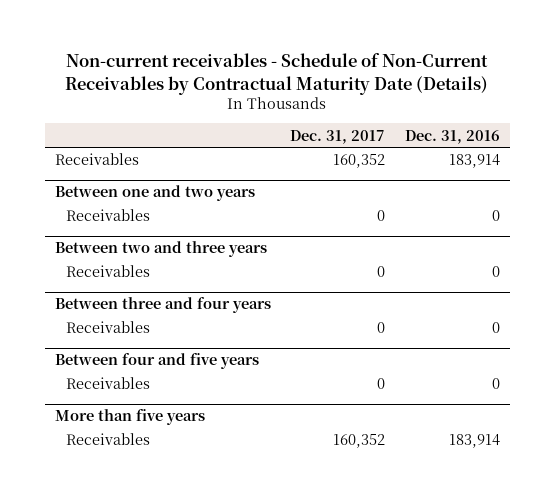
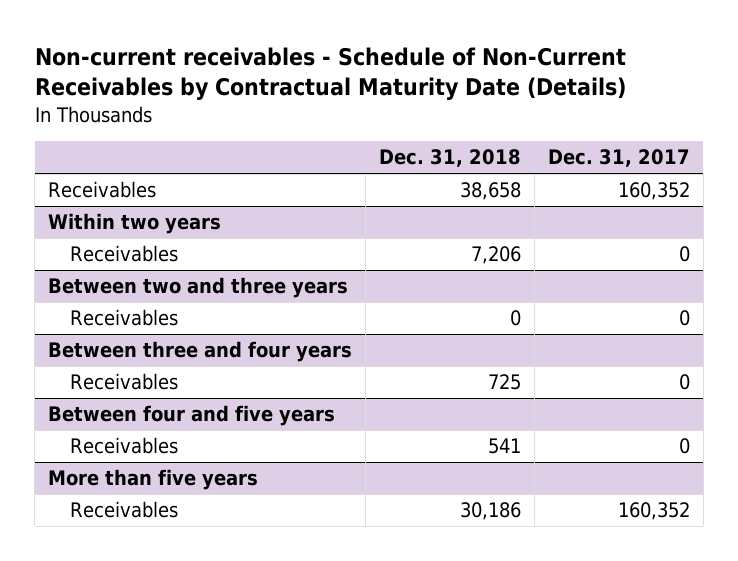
- | Dec. 31, 2017 | Dec. 31, 2016
+ | Dec. 31, 2018 | Dec. 31, 2017
- Between one and two years
+ Within two years

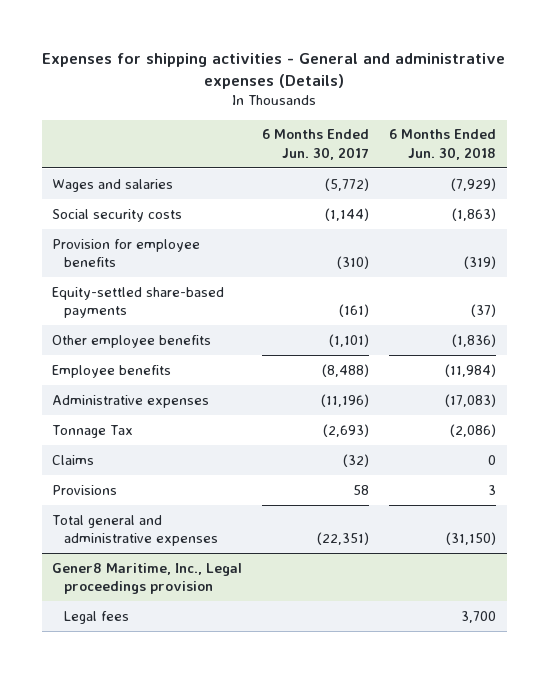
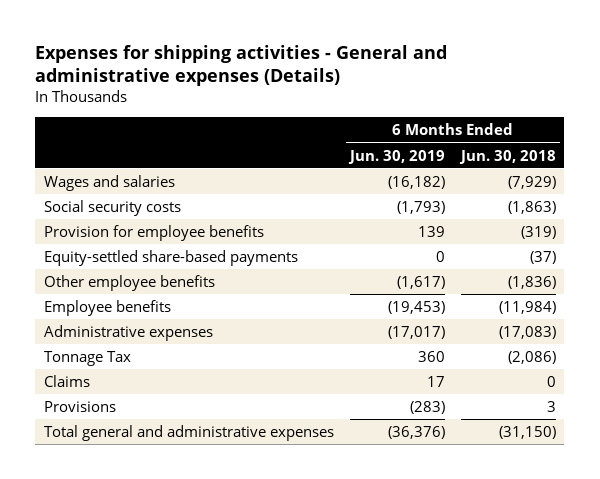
- | 6 Months Ended Jun. 30, 2017 | 6 Months Ended Jun. 30, 2018
+ | 6 Months Ended Jun. 30, 2019 | 6 Months Ended Jun. 30, 2018
- Gener8 Maritime, Inc., Legal proceedings provision
- Legal fees | | 3,700

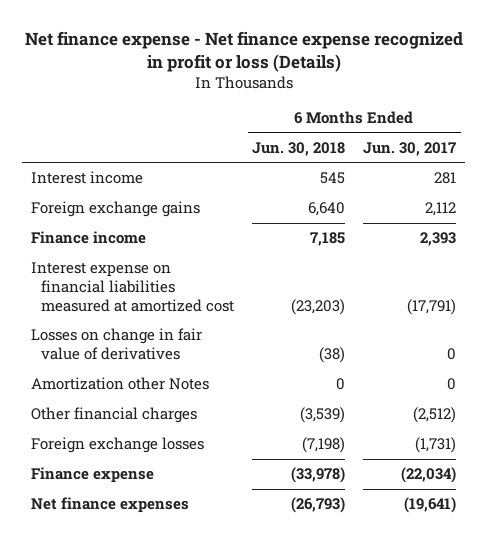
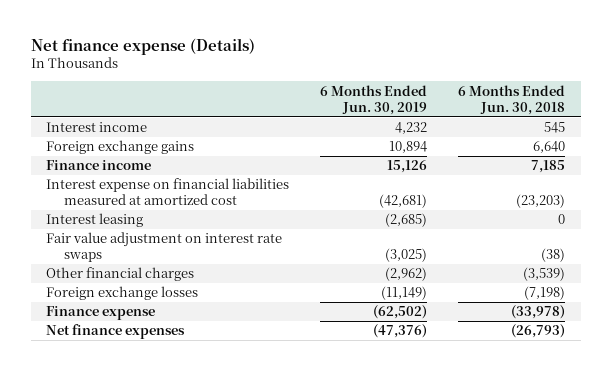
- Net finance expense - Net finance expense recognized in profit or loss (Details)
+ Net finance expense (Details)
- | 6 Months Ended Jun. 30, 2018 | 6 Months Ended Jun. 30, 2017
+ | 6 Months Ended Jun. 30, 2019 | 6 Months Ended Jun. 30, 2018
- Losses on change in fair value of derivatives | (38) | 0
- Amortization other Notes | 0 | 0
+ Interest leasing | (2,685) | 0
+ Fair value adjustment on interest rate swaps | (3,025) | (38)

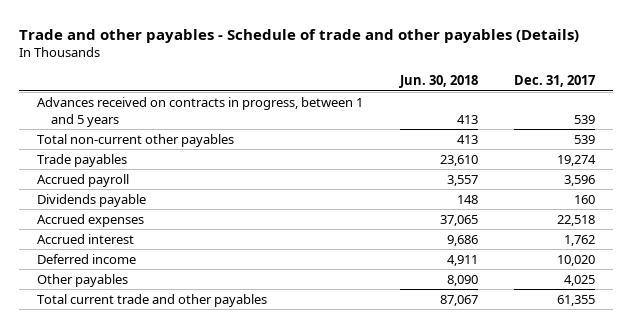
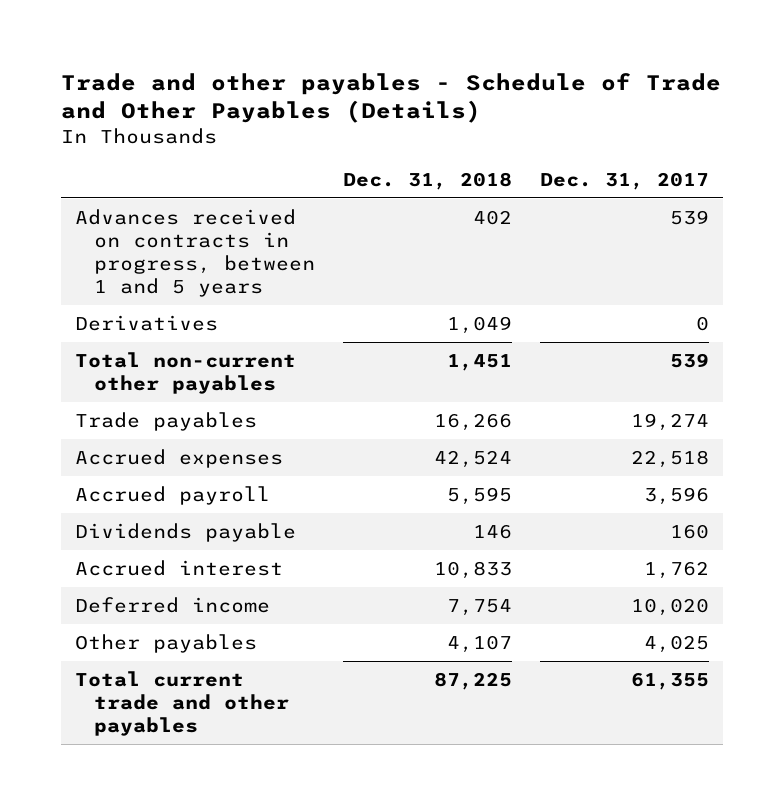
- Trade and other payables - Schedule of trade and other payables (Details)
+ Trade and other payables - Schedule of Trade and Other Payables (Details)
- | Jun. 30, 2018 | Dec. 31, 2017
+ | Dec. 31, 2018 | Dec. 31, 2017
+ Derivatives | 1,049 | 0
moved up: Accrued expenses | 42,524 | 22,518

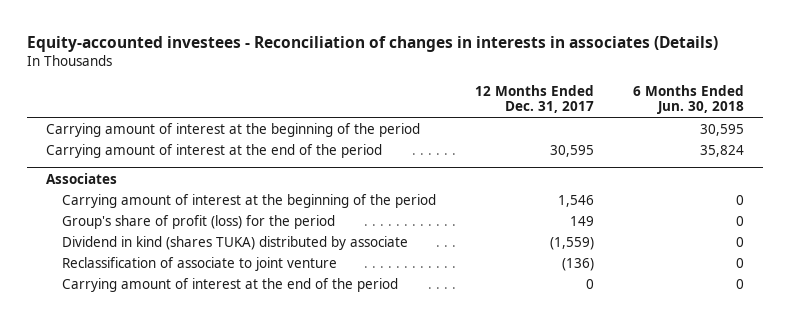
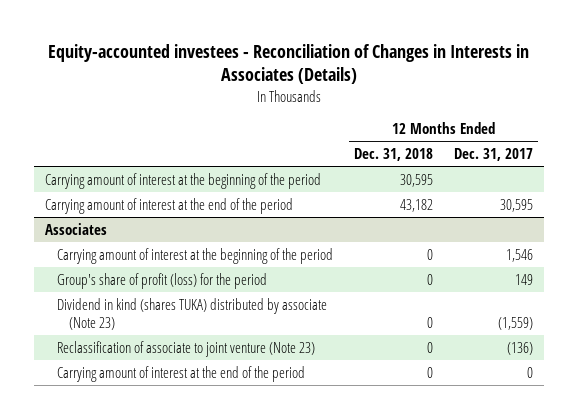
- Equity-accounted investees - Reconciliation of changes in interests in associates (Details)
+ Equity-accounted investees - Reconciliation of Changes in Interests in Associates (Details)
- | 12 Months Ended Dec. 31, 2017 | 6 Months Ended Jun. 30, 2018
+ | 12 Months Ended Dec. 31, 2018 | 12 Months Ended Dec. 31, 2017
@ Associates
- Dividend in kind (shares TUKA) distributed by associate | (1,559) | 0
- Reclassification of associate to joint venture | (136) | 0
+ Dividend in kind (shares TUKA) distributed by associate (Note 23) | 0 | (1,559)
+ Reclassification of associate to joint venture (Note 23) | 0 | (136)

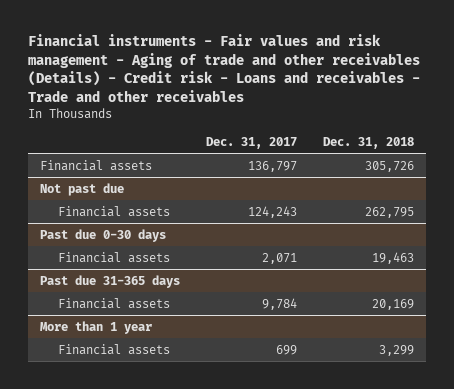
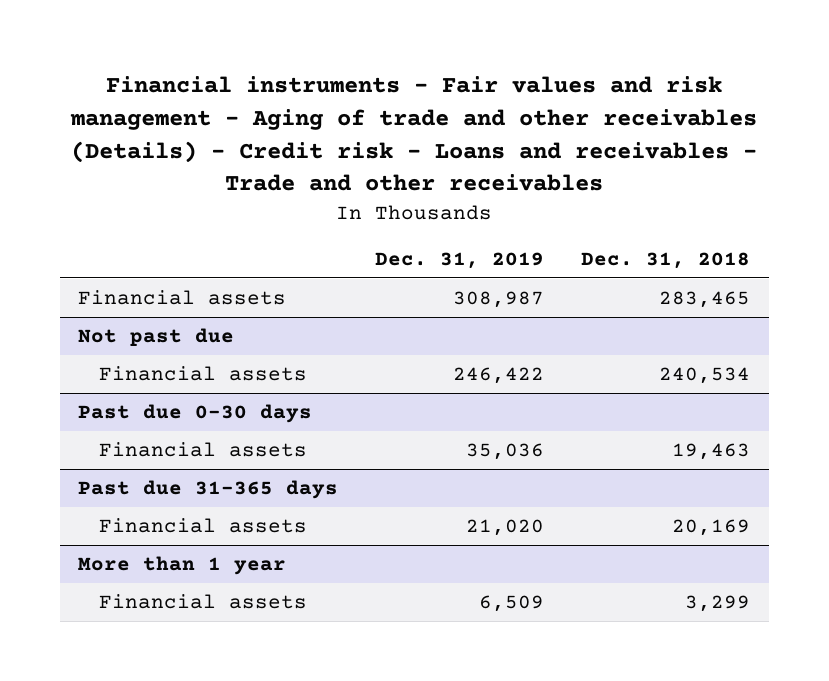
- | Dec. 31, 2017 | Dec. 31, 2018
+ | Dec. 31, 2019 | Dec. 31, 2018
- Financial assets | 136,797 | 305,726
+ Financial assets | 308,987 | 283,465
@ Not past due
- Financial assets | 124,243 | 262,795
+ Financial assets | 246,422 | 240,534

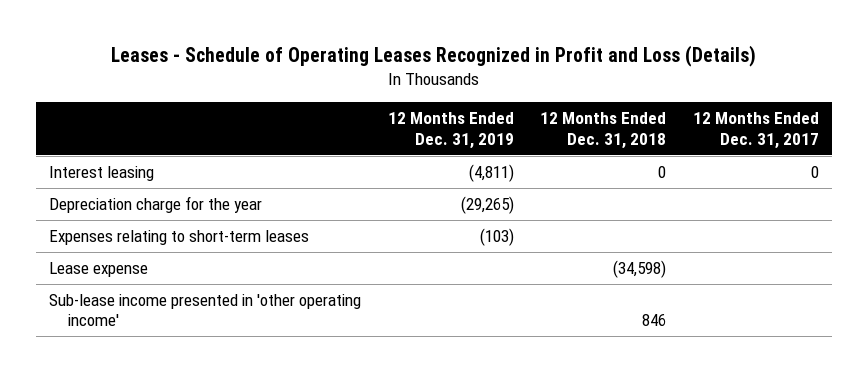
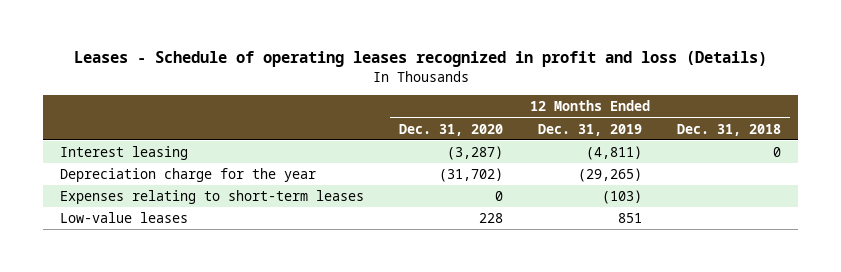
- Leases - Schedule of Operating Leases Recognized in Profit and Loss (Details)
+ Leases - Schedule of operating leases recognized in profit and loss (Details)
- | 12 Months Ended Dec. 31, 2019 | 12 Months Ended Dec. 31, 2018 | 12 Months Ended Dec. 31, 2017
+ | 12 Months Ended Dec. 31, 2020 | 12 Months Ended Dec. 31, 2019 | 12 Months Ended Dec. 31, 2018
- Lease expense | | (34,598) |
- Sub-lease income presented in 'other operating income' | | 846 |
+ Low-value leases | 228 | 851 |

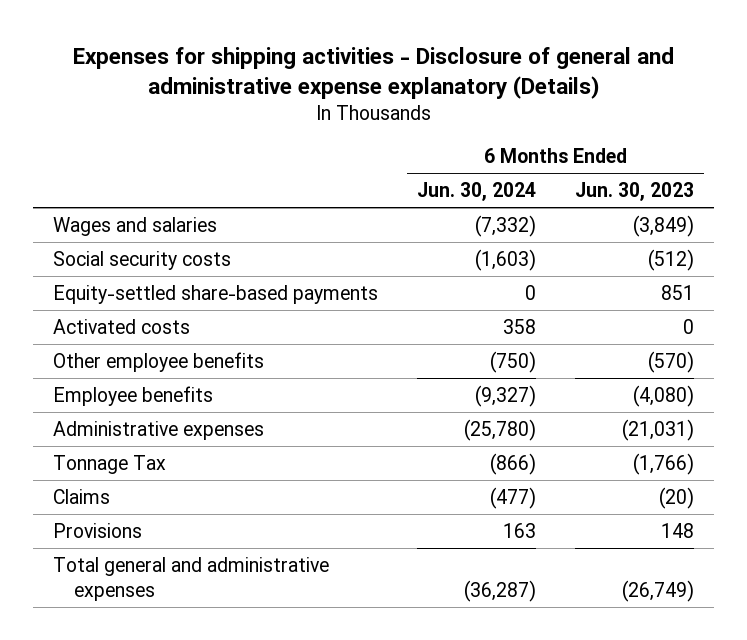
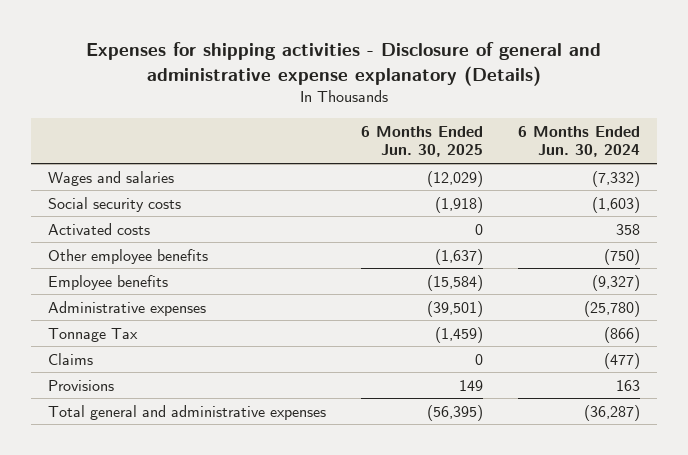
- | 6 Months Ended Jun. 30, 2024 | 6 Months Ended Jun. 30, 2023
+ | 6 Months Ended Jun. 30, 2025 | 6 Months Ended Jun. 30, 2024
- Equity-settled share-based payments | 0 | 851

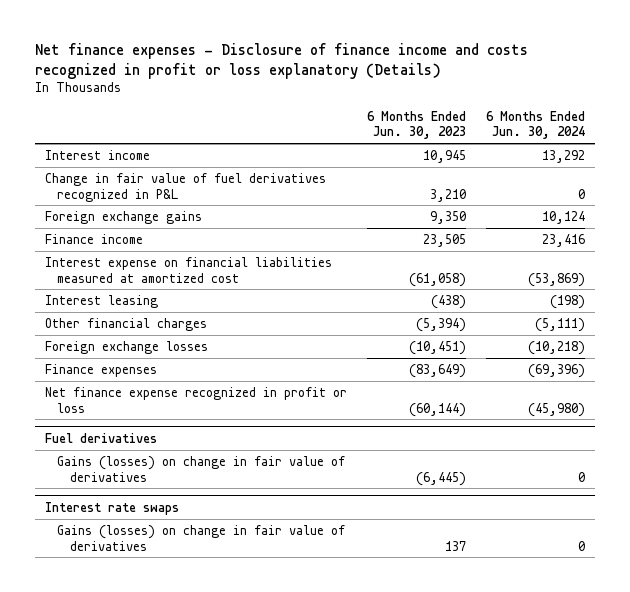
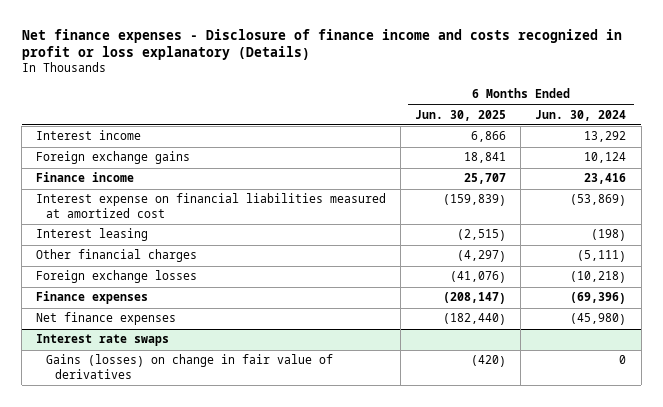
- | 6 Months Ended Jun. 30, 2023 | 6 Months Ended Jun. 30, 2024
+ | 6 Months Ended Jun. 30, 2025 | 6 Months Ended Jun. 30, 2024
- Change in fair value of fuel derivatives recognized in P&L | 3,210 | 0
- Net finance expense recognized in profit or loss | (60,144) | (45,980)
- Fuel derivatives
- Gains (losses) on change in fair value of derivatives | (6,445) | 0
+ Net finance expenses | (182,440) | (45,980)

